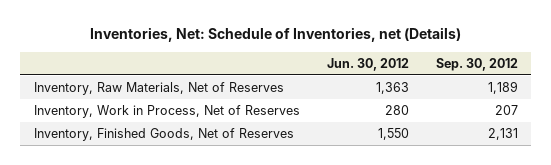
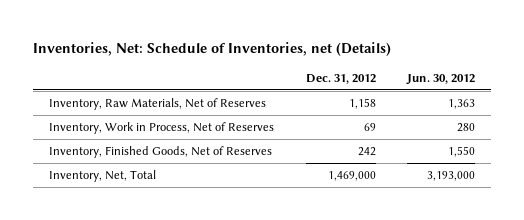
- | Jun. 30, 2012 | Sep. 30, 2012
+ | Dec. 31, 2012 | Jun. 30, 2012
+ Inventory, Net, Total | 1,469,000 | 3,193,000

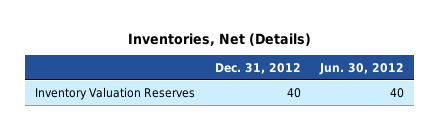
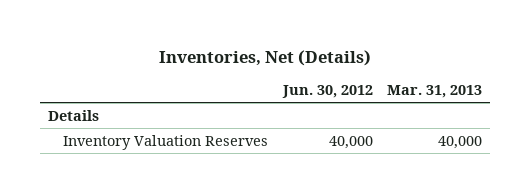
- | Dec. 31, 2012 | Jun. 30, 2012
+ | Jun. 30, 2012 | Mar. 31, 2013
- Inventory Valuation Reserves | 40 | 40
+ Details
+ Inventory Valuation Reserves | 40,000 | 40,000

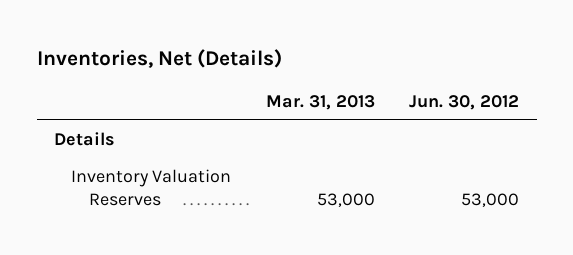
- | Jun. 30, 2012 | Mar. 31, 2013
+ | Mar. 31, 2013 | Jun. 30, 2012
- Inventory Valuation Reserves | 40,000 | 40,000
+ Inventory Valuation Reserves | 53,000 | 53,000

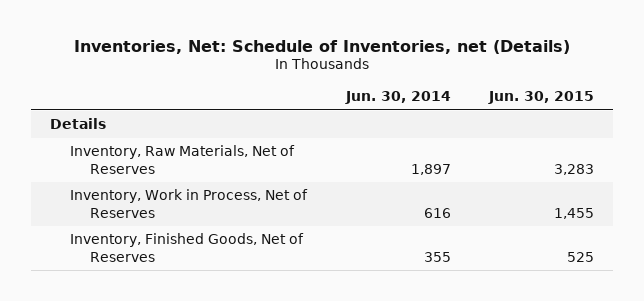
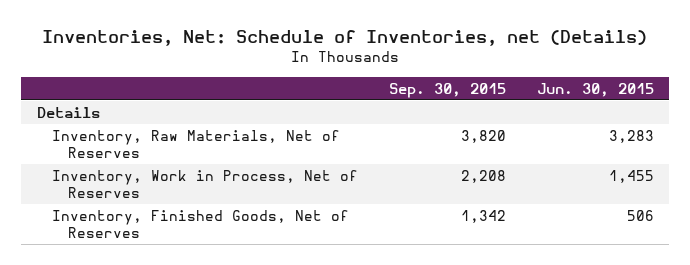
- | Jun. 30, 2014 | Jun. 30, 2015
+ | Sep. 30, 2015 | Jun. 30, 2015
- Inventory, Finished Goods, Net of Reserves | 355 | 525
+ Inventory, Finished Goods, Net of Reserves | 1,342 | 506

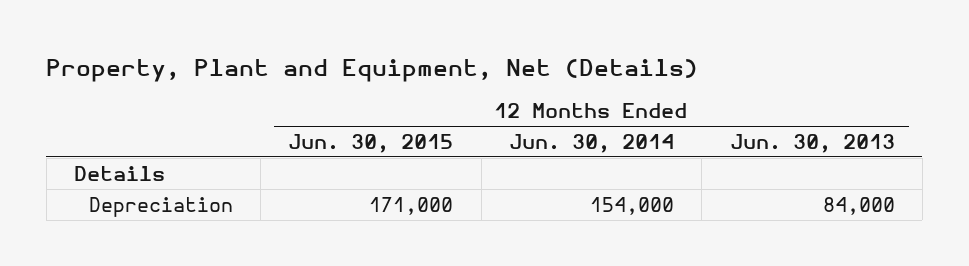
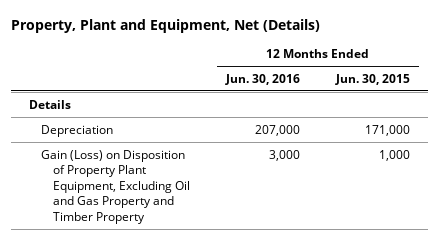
- | 12 Months Ended Jun. 30, 2015 | 12 Months Ended Jun. 30, 2014 | 12 Months Ended Jun. 30, 2013
+ | 12 Months Ended Jun. 30, 2016 | 12 Months Ended Jun. 30, 2015
+ Gain (Loss) on Disposition of Property Plant Equipment, Excluding Oil and Gas Property and Timber Property | 3,000 | 1,000

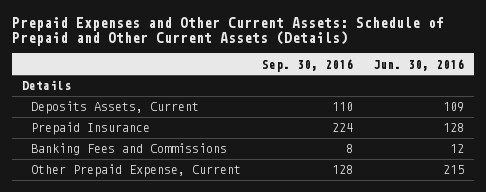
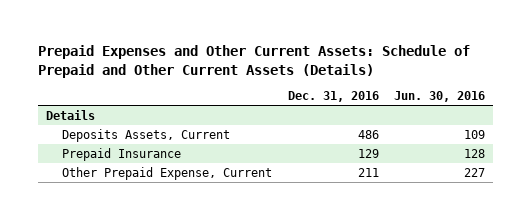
- | Sep. 30, 2016 | Jun. 30, 2016
+ | Dec. 31, 2016 | Jun. 30, 2016
- Banking Fees and Commissions | 8 | 12
- Other Prepaid Expense, Current | 128 | 215
+ Other Prepaid Expense, Current | 211 | 227

